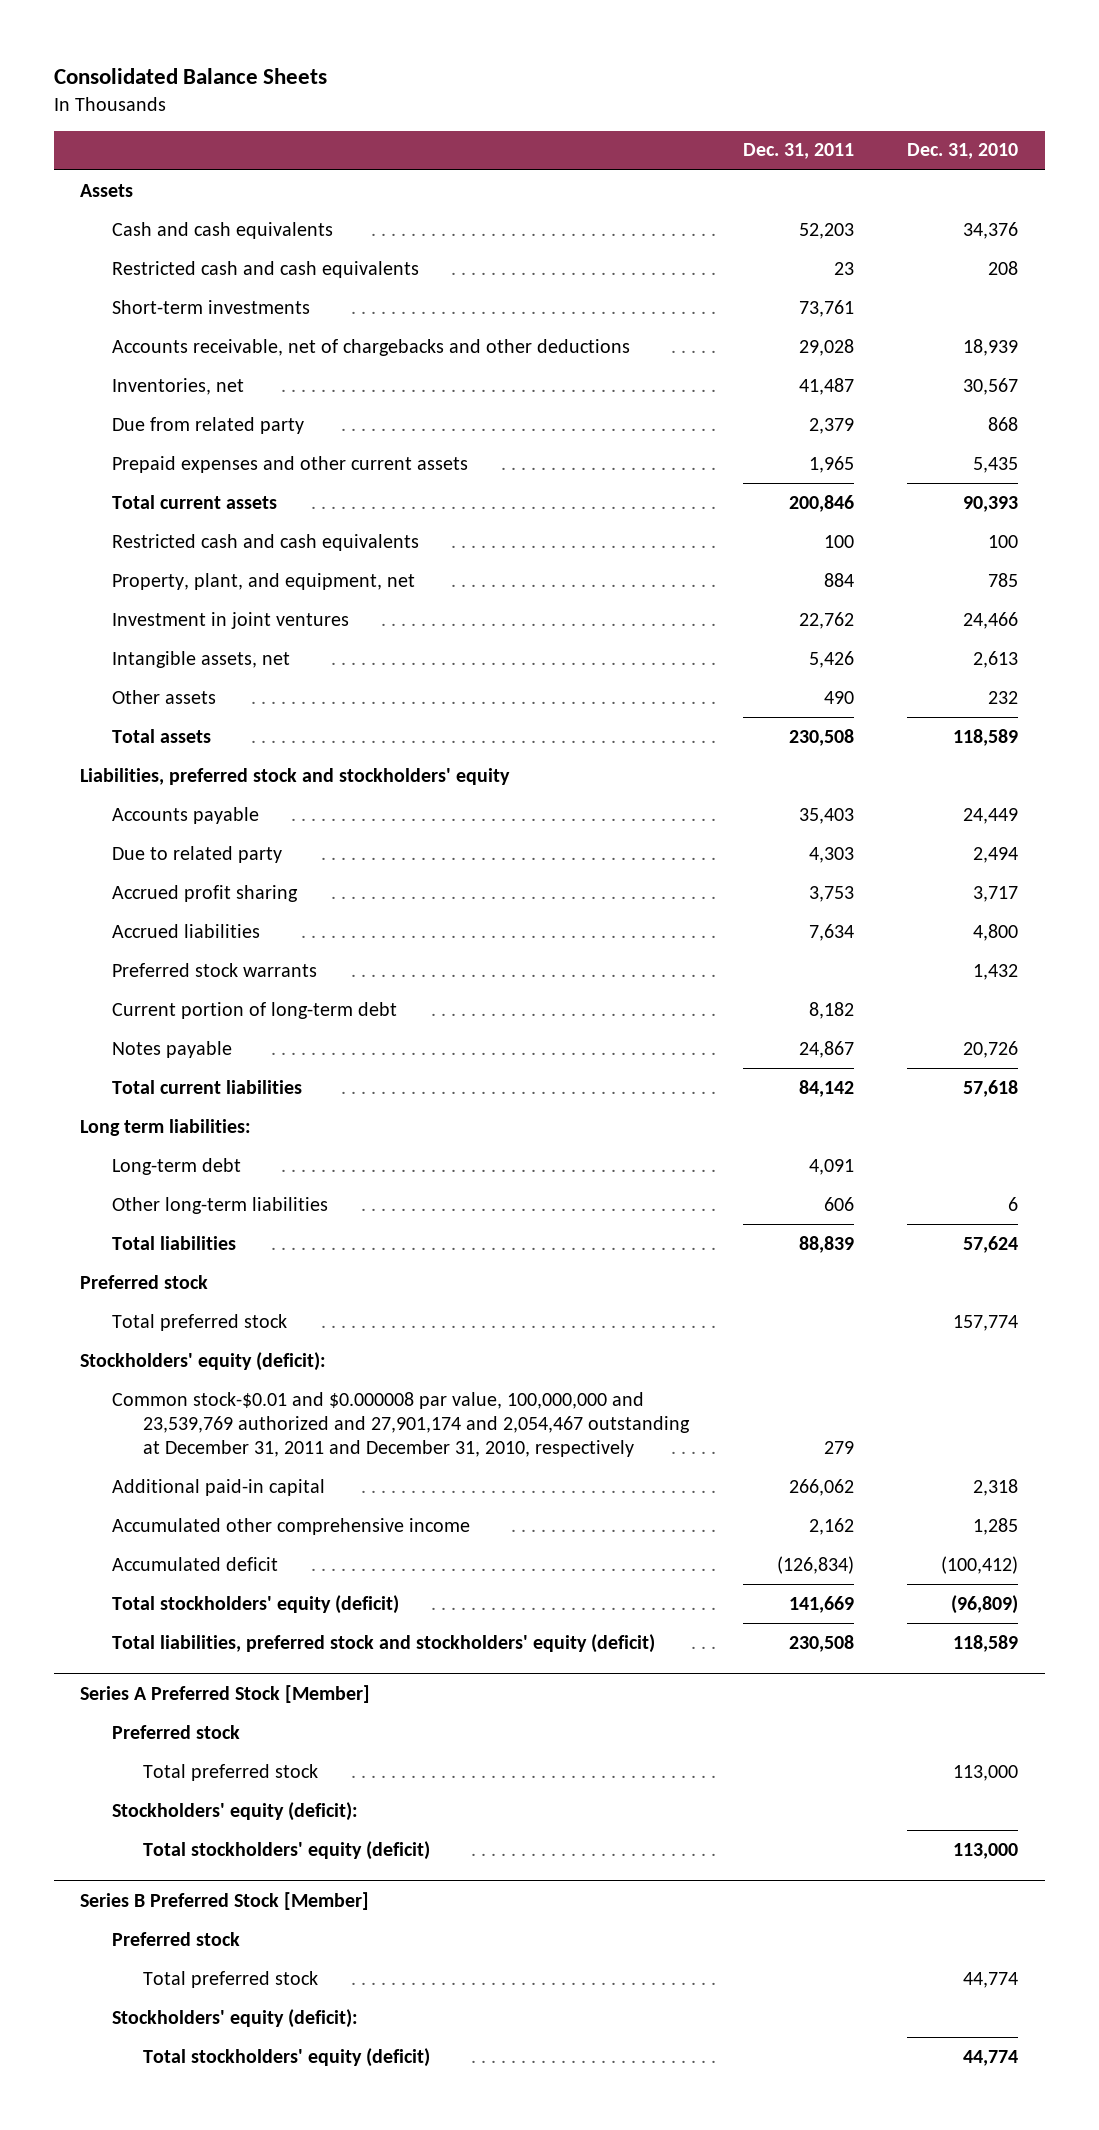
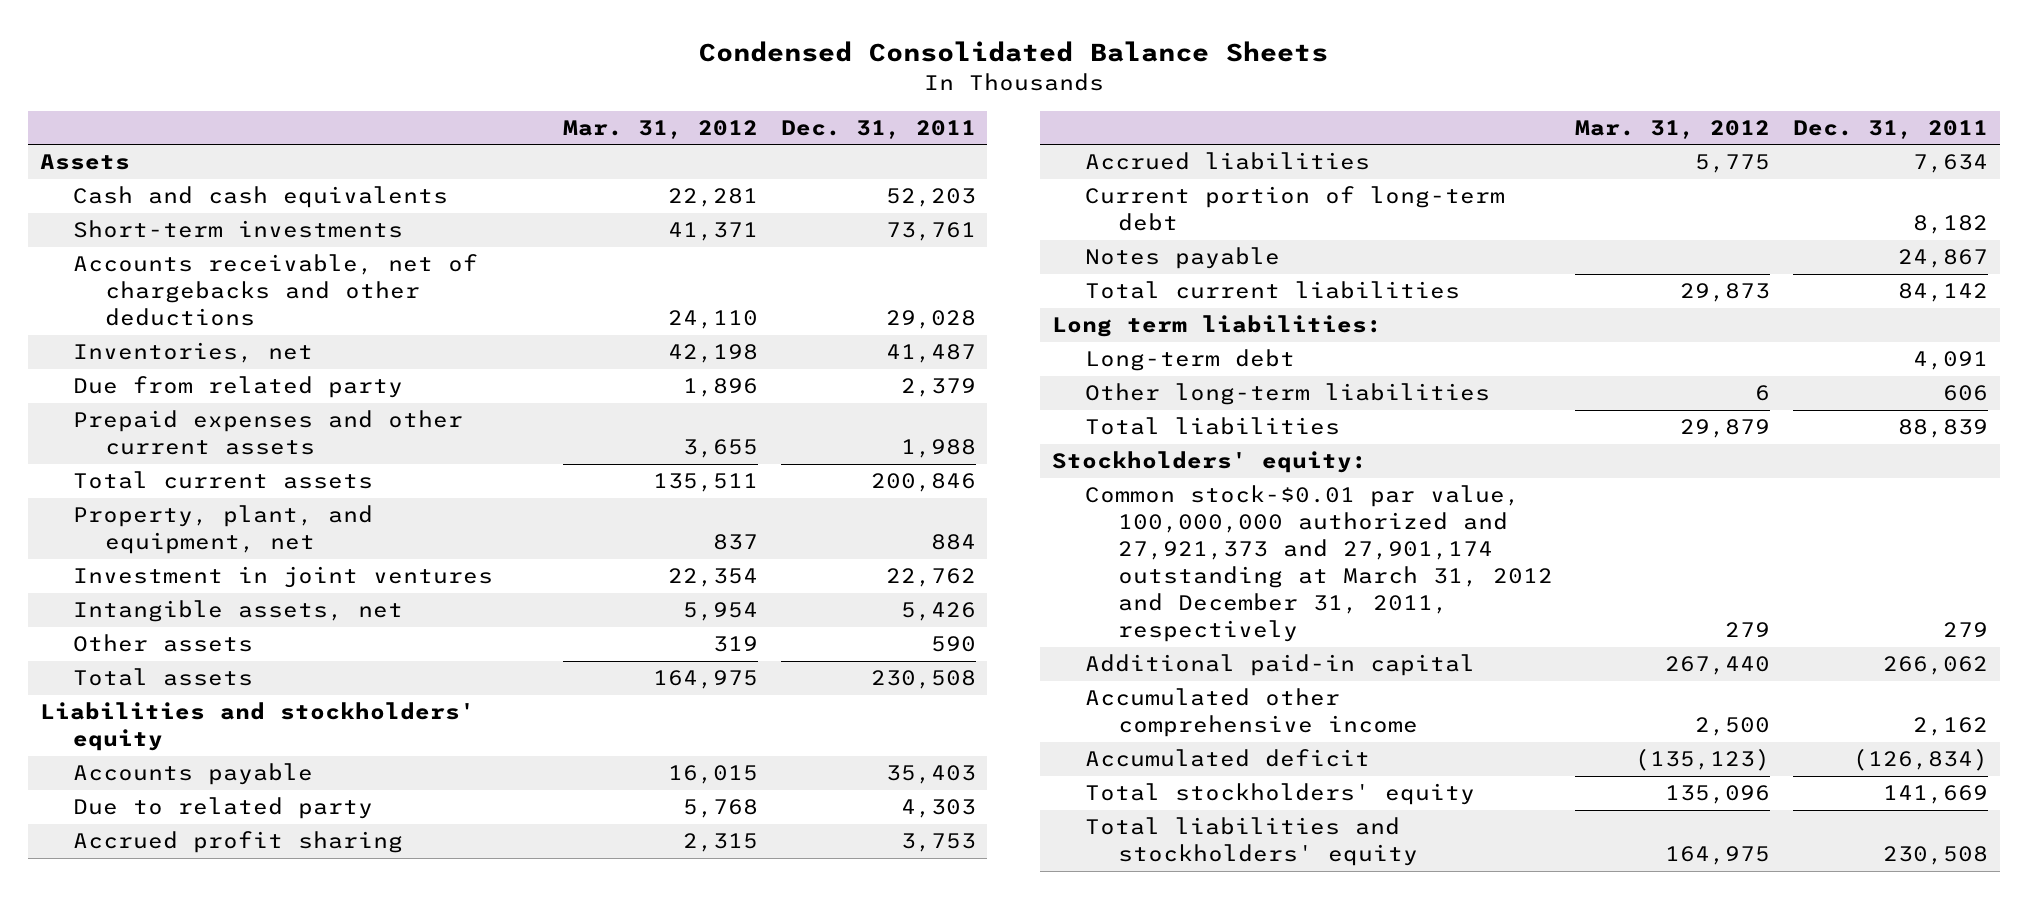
- Consolidated Balance Sheets
+ Condensed Consolidated Balance Sheets
- | Dec. 31, 2011 | Dec. 31, 2010
+ | Mar. 31, 2012 | Dec. 31, 2011
- Restricted cash and cash equivalents | 23 | 208
- Prepaid expenses and other current assets | 1,965 | 5,435
+ Prepaid expenses and other current assets | 3,655 | 1,988
- Restricted cash and cash equivalents | 100 | 100
- Other assets | 490 | 232
+ Other assets | 319 | 590
- Liabilities, preferred stock and stockholders' equity
+ Liabilities and stockholders' equity
- Preferred stock warrants | | 1,432
- Preferred stock
- Total preferred stock | | 157,774
- Stockholders' equity (deficit):
- Common stock-$0.01 and $0.000008 par value, 100,000,000 and 23,539,769 authorized and 27,901,174 and 2,054,467 outstanding at December 31, 2011 and December 31, 2010, respectively | 279 |
+ Stockholders' equity:
+ Common stock-$0.01 par value, 100,000,000 authorized and 27,921,373 and 27,901,174 outstanding at March 31, 2012 and December 31, 2011, respectively | 279 | 279
- Total stockholders' equity (deficit) | 141,669 | (96,809)
- Total liabilities, preferred stock and stockholders' equity (deficit) | 230,508 | 118,589
- Series A Preferred Stock [Member]
- Preferred stock
- Total preferred stock | | 113,000
- Stockholders' equity (deficit):
- Total stockholders' equity (deficit) | | 113,000
- Series B Preferred Stock [Member]
- Preferred stock
- Total preferred stock | | 44,774
- Stockholders' equity (deficit):
- Total stockholders' equity (deficit) | | 44,774
+ Total stockholders' equity | 135,096 | 141,669
+ Total liabilities and stockholders' equity | 164,975 | 230,508

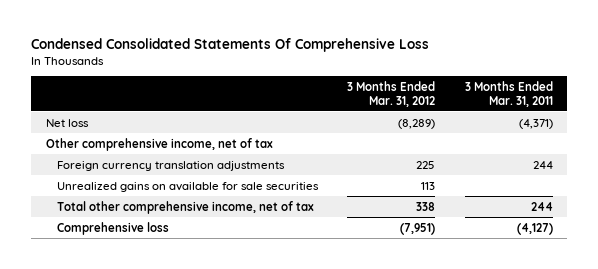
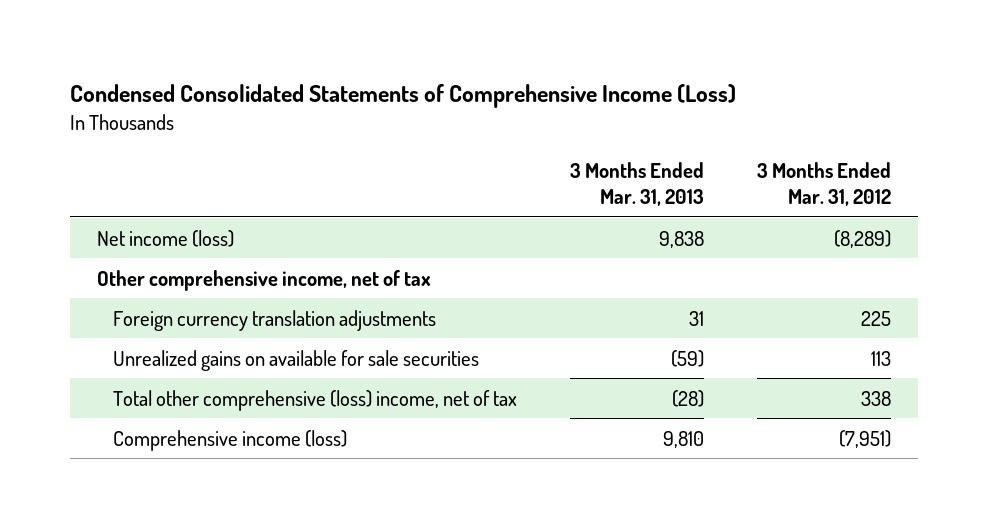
- Condensed Consolidated Statements Of Comprehensive Loss
+ Condensed Consolidated Statements of Comprehensive Income (Loss)
- | 3 Months Ended Mar. 31, 2012 | 3 Months Ended Mar. 31, 2011
+ | 3 Months Ended Mar. 31, 2013 | 3 Months Ended Mar. 31, 2012
- Net loss | (8,289) | (4,371)
+ Net income (loss) | 9,838 | (8,289)
- Total other comprehensive income, net of tax | 338 | 244
- Comprehensive loss | (7,951) | (4,127)
+ Total other comprehensive (loss) income, net of tax | (28) | 338
+ Comprehensive income (loss) | 9,810 | (7,951)

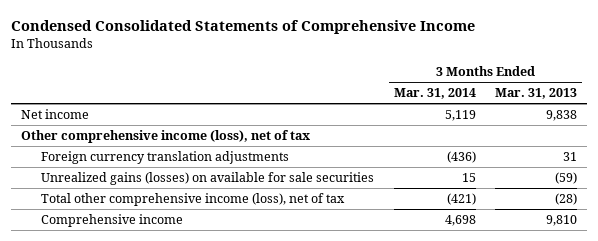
- Condensed Consolidated Statements of Comprehensive Income (Loss)
+ Condensed Consolidated Statements of Comprehensive Income
- | 3 Months Ended Mar. 31, 2013 | 3 Months Ended Mar. 31, 2012
+ | 3 Months Ended Mar. 31, 2014 | 3 Months Ended Mar. 31, 2013
- Net income (loss) | 9,838 | (8,289)
- Other comprehensive income, net of tax
+ Net income | 5,119 | 9,838
+ Other comprehensive income (loss), net of tax
- Unrealized gains on available for sale securities | (59) | 113
- Total other comprehensive (loss) income, net of tax | (28) | 338
- Comprehensive income (loss) | 9,810 | (7,951)
+ Unrealized gains (losses) on available for sale securities | 15 | (59)
+ Total other comprehensive income (loss), net of tax | (421) | (28)
+ Comprehensive income | 4,698 | 9,810

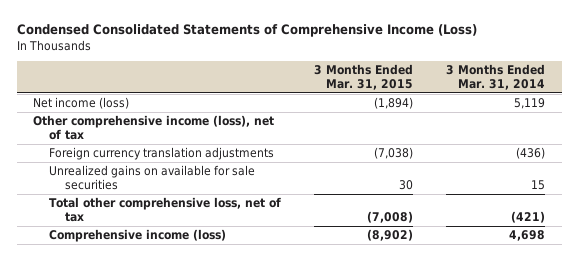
- Condensed Consolidated Statements of Comprehensive Income
+ Condensed Consolidated Statements of Comprehensive Income (Loss)
- | 3 Months Ended Mar. 31, 2014 | 3 Months Ended Mar. 31, 2013
+ | 3 Months Ended Mar. 31, 2015 | 3 Months Ended Mar. 31, 2014
- Net income | 5,119 | 9,838
+ Net income (loss) | (1,894) | 5,119
- Unrealized gains (losses) on available for sale securities | 15 | (59)
- Total other comprehensive income (loss), net of tax | (421) | (28)
- Comprehensive income | 4,698 | 9,810
+ Unrealized gains on available for sale securities | 30 | 15
+ Total other comprehensive loss, net of tax | (7,008) | (421)
+ Comprehensive income (loss) | (8,902) | 4,698

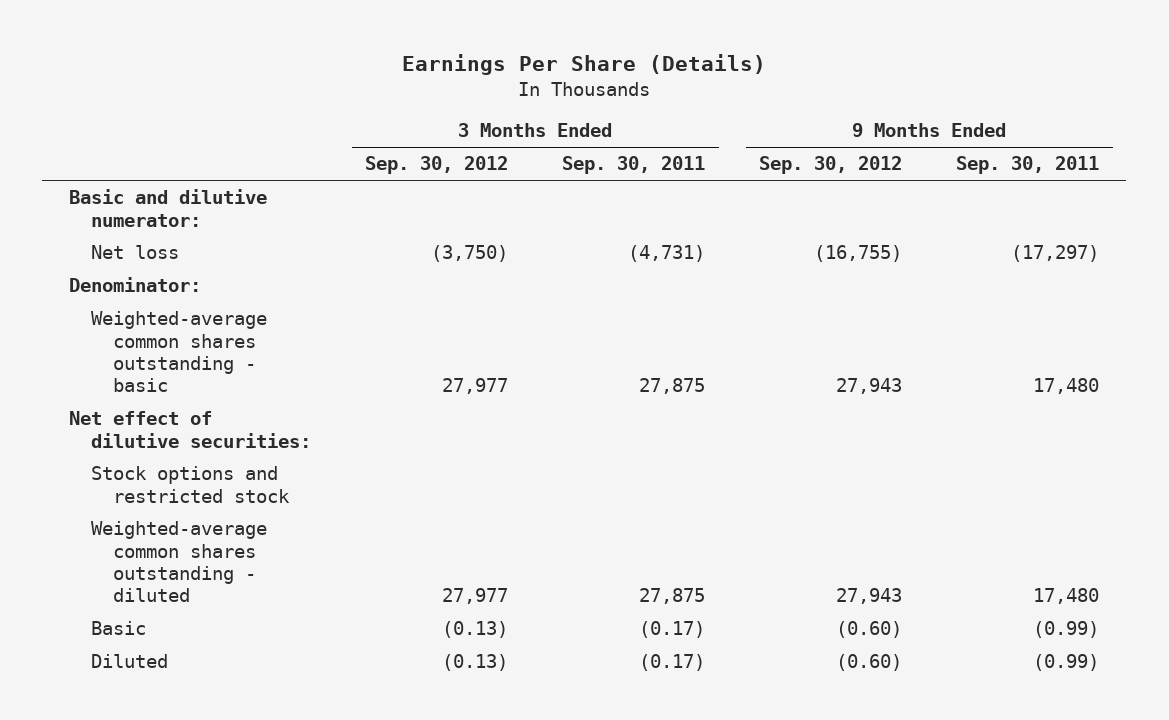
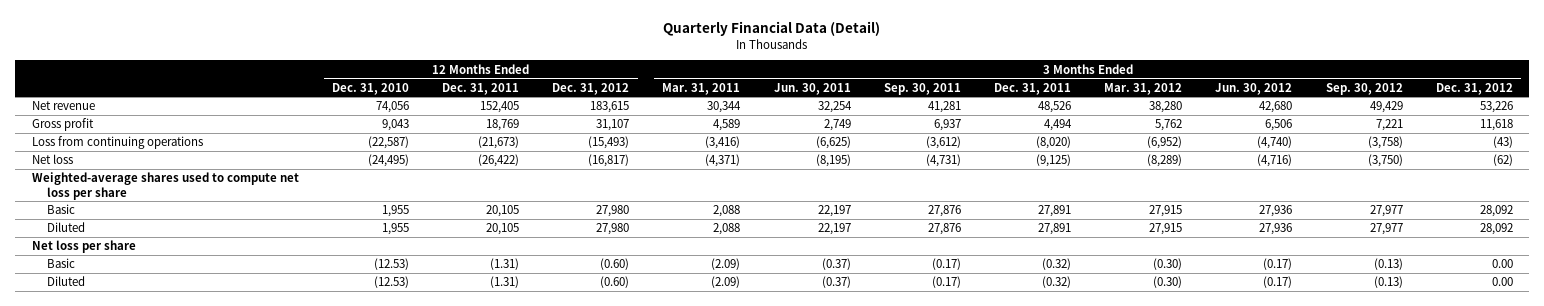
- Earnings Per Share (Details)
+ Quarterly Financial Data (Detail)
- | 3 Months Ended Sep. 30, 2012 | 3 Months Ended Sep. 30, 2011 | 9 Months Ended Sep. 30, 2012 | 9 Months Ended Sep. 30, 2011
+ | 12 Months Ended Dec. 31, 2010 | 12 Months Ended Dec. 31, 2011 | 12 Months Ended Dec. 31, 2012 | 3 Months Ended Mar. 31, 2011 | 3 Months Ended Jun. 30, 2011 | 3 Months Ended Sep. 30, 2011 | 3 Months Ended Dec. 31, 2011 | 3 Months Ended Mar. 31, 2012 | 3 Months Ended Jun. 30, 2012 | 3 Months Ended Sep. 30, 2012 | 3 Months Ended Dec. 31, 2012
- Basic and dilutive numerator:
+ Net revenue | 74,056 | 152,405 | 183,615 | 30,344 | 32,254 | 41,281 | 48,526 | 38,280 | 42,680 | 49,429 | 53,226
+ Gross profit | 9,043 | 18,769 | 31,107 | 4,589 | 2,749 | 6,937 | 4,494 | 5,762 | 6,506 | 7,221 | 11,618
+ Loss from continuing operations | (22,587) | (21,673) | (15,493) | (3,416) | (6,625) | (3,612) | (8,020) | (6,952) | (4,740) | (3,758) | (43)
- Denominator:
- Weighted-average common shares outstanding - basic | 27,977 | 27,875 | 27,943 | 17,480
- Net effect of dilutive securities:
- Stock options and restricted stock
- Weighted-average common shares outstanding - diluted | 27,977 | 27,875 | 27,943 | 17,480
+ Weighted-average shares used to compute net loss per share
+ Basic | 1,955 | 20,105 | 27,980 | 2,088 | 22,197 | 27,876 | 27,891 | 27,915 | 27,936 | 27,977 | 28,092
+ Diluted | 1,955 | 20,105 | 27,980 | 2,088 | 22,197 | 27,876 | 27,891 | 27,915 | 27,936 | 27,977 | 28,092
+ Net loss per share

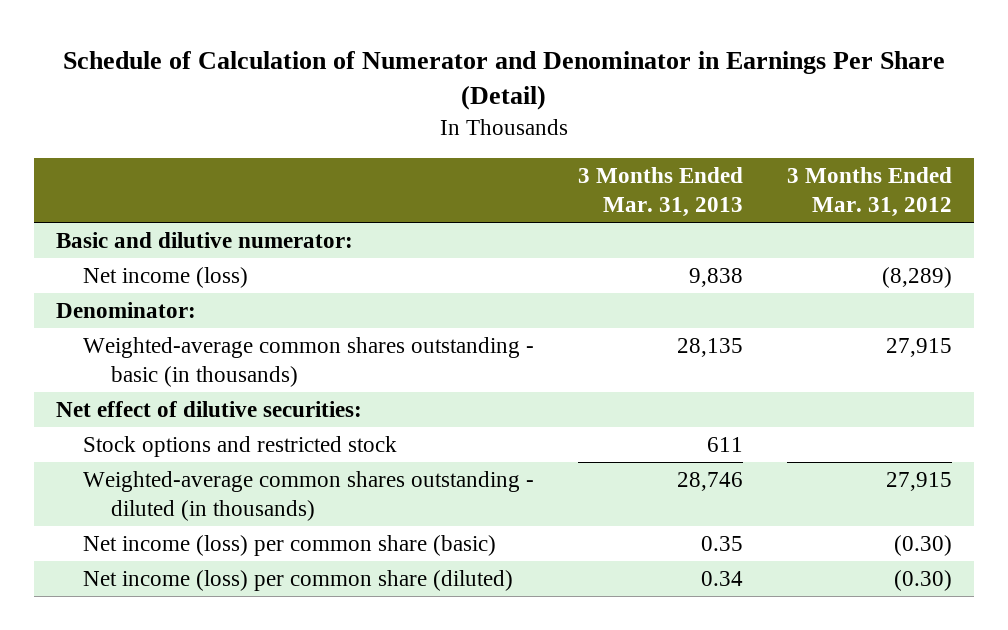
- Quarterly Financial Data (Detail)
+ Schedule of Calculation of Numerator and Denominator in Earnings Per Share (Detail)
- | 12 Months Ended Dec. 31, 2010 | 12 Months Ended Dec. 31, 2011 | 12 Months Ended Dec. 31, 2012 | 3 Months Ended Mar. 31, 2011 | 3 Months Ended Jun. 30, 2011 | 3 Months Ended Sep. 30, 2011 | 3 Months Ended Dec. 31, 2011 | 3 Months Ended Mar. 31, 2012 | 3 Months Ended Jun. 30, 2012 | 3 Months Ended Sep. 30, 2012 | 3 Months Ended Dec. 31, 2012
+ | 3 Months Ended Mar. 31, 2013 | 3 Months Ended Mar. 31, 2012
- Net revenue | 74,056 | 152,405 | 183,615 | 30,344 | 32,254 | 41,281 | 48,526 | 38,280 | 42,680 | 49,429 | 53,226
- Gross profit | 9,043 | 18,769 | 31,107 | 4,589 | 2,749 | 6,937 | 4,494 | 5,762 | 6,506 | 7,221 | 11,618
- Loss from continuing operations | (22,587) | (21,673) | (15,493) | (3,416) | (6,625) | (3,612) | (8,020) | (6,952) | (4,740) | (3,758) | (43)
- Net loss | (24,495) | (26,422) | (16,817) | (4,371) | (8,195) | (4,731) | (9,125) | (8,289) | (4,716) | (3,750) | (62)
- Weighted-average shares used to compute net loss per share
- Basic | 1,955 | 20,105 | 27,980 | 2,088 | 22,197 | 27,876 | 27,891 | 27,915 | 27,936 | 27,977 | 28,092
- Diluted | 1,955 | 20,105 | 27,980 | 2,088 | 22,197 | 27,876 | 27,891 | 27,915 | 27,936 | 27,977 | 28,092
- Net loss per share
- Basic | (12.53) | (1.31) | (0.60) | (2.09) | (0.37) | (0.17) | (0.32) | (0.30) | (0.17) | (0.13) | 0.00
- Diluted | (12.53) | (1.31) | (0.60) | (2.09) | (0.37) | (0.17) | (0.32) | (0.30) | (0.17) | (0.13) | 0.00
+ Basic and dilutive numerator:
+ Net income (loss) | 9,838 | (8,289)
+ Denominator:
+ Weighted-average common shares outstanding - basic (in thousands) | 28,135 | 27,915
+ Net effect of dilutive securities:
+ Stock options and restricted stock | 611 |
+ Weighted-average common shares outstanding - diluted (in thousands) | 28,746 | 27,915
+ Net income (loss) per common share (basic) | 0.35 | (0.30)
+ Net income (loss) per common share (diluted) | 0.34 | (0.30)

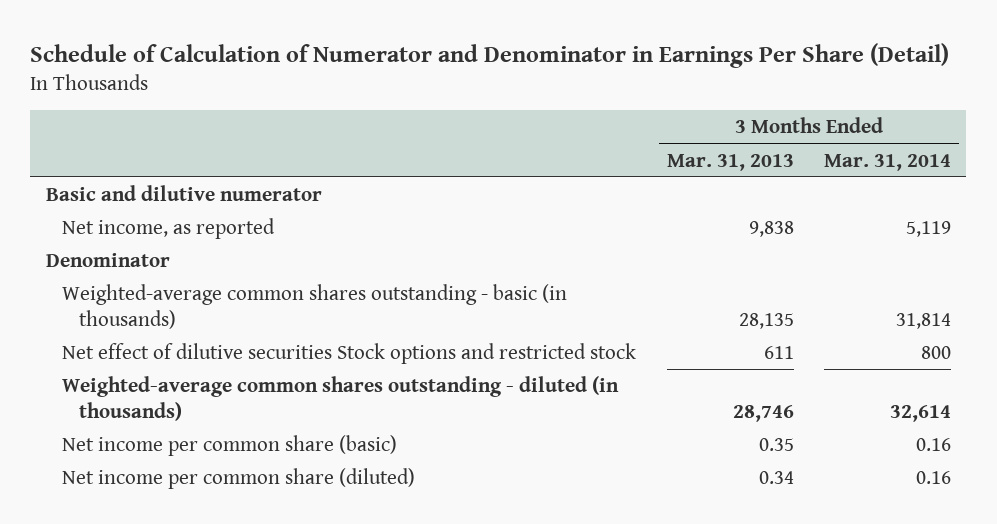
- | 3 Months Ended Mar. 31, 2013 | 3 Months Ended Mar. 31, 2012
+ | 3 Months Ended Mar. 31, 2013 | 3 Months Ended Mar. 31, 2014
- Basic and dilutive numerator:
- Net income (loss) | 9,838 | (8,289)
- Denominator:
+ Basic and dilutive numerator
+ Net income, as reported | 9,838 | 5,119
+ Denominator
- Net effect of dilutive securities:
- Stock options and restricted stock | 611 |
+ Net effect of dilutive securities Stock options and restricted stock | 611 | 800
- Net income (loss) per common share (basic) | 0.35 | (0.30)
- Net income (loss) per common share (diluted) | 0.34 | (0.30)
+ Net income per common share (basic) | 0.35 | 0.16
+ Net income per common share (diluted) | 0.34 | 0.16

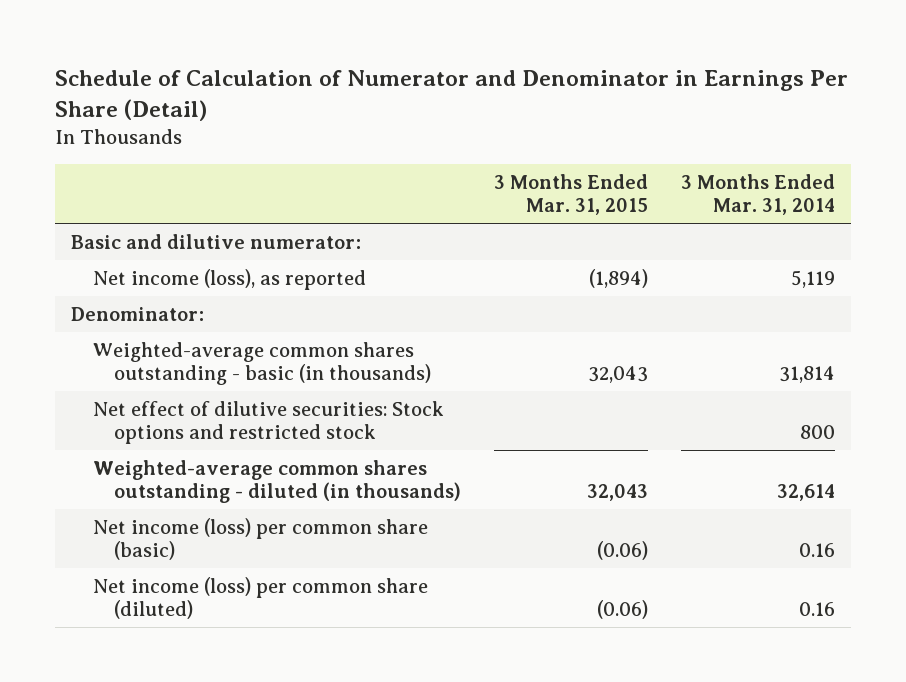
- | 3 Months Ended Mar. 31, 2013 | 3 Months Ended Mar. 31, 2014
+ | 3 Months Ended Mar. 31, 2015 | 3 Months Ended Mar. 31, 2014
- Basic and dilutive numerator
- Net income, as reported | 9,838 | 5,119
- Denominator
+ Basic and dilutive numerator:
+ Net income (loss), as reported | (1,894) | 5,119
+ Denominator:
- Net effect of dilutive securities Stock options and restricted stock | 611 | 800
+ Net effect of dilutive securities: Stock options and restricted stock | | 800
- Net income per common share (basic) | 0.35 | 0.16
- Net income per common share (diluted) | 0.34 | 0.16
+ Net income (loss) per common share (basic) | (0.06) | 0.16
+ Net income (loss) per common share (diluted) | (0.06) | 0.16

